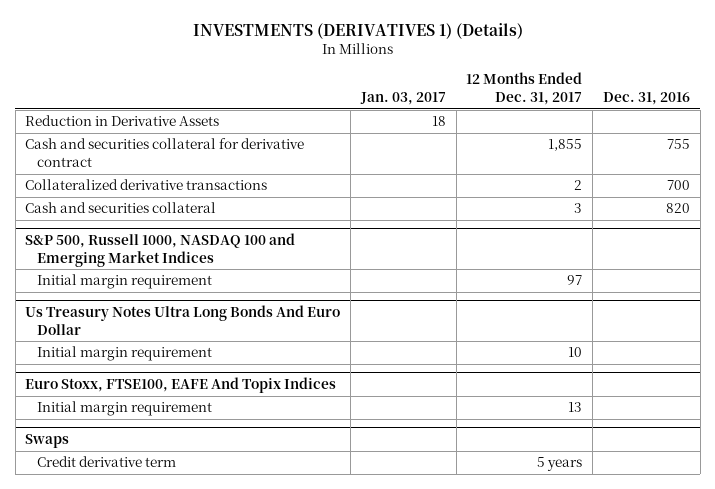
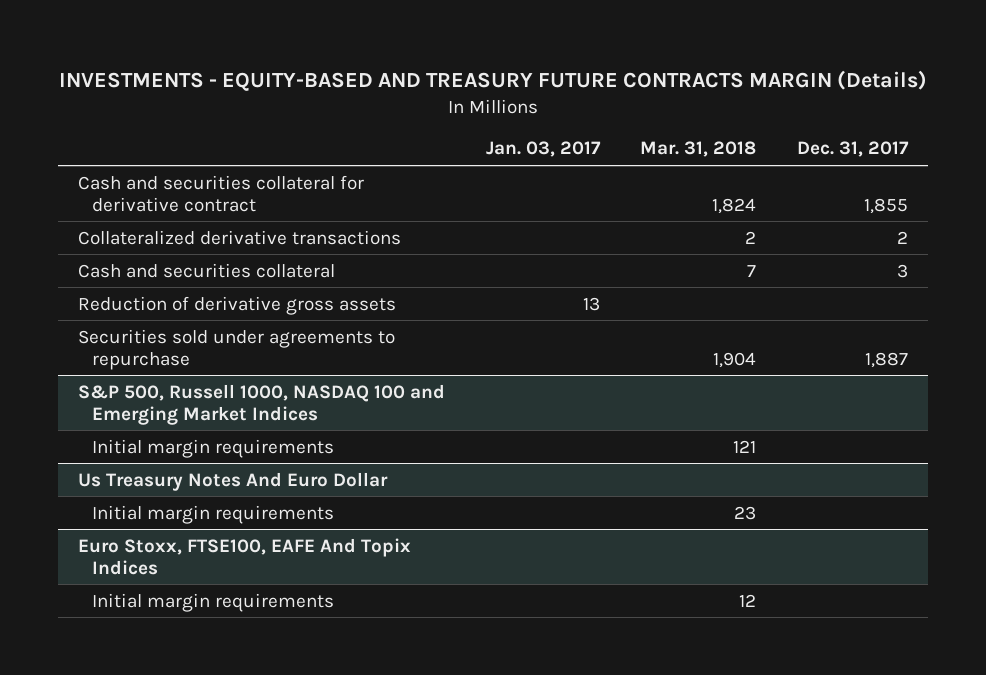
- INVESTMENTS (DERIVATIVES 1) (Details)
+ INVESTMENTS - EQUITY-BASED AND TREASURY FUTURE CONTRACTS MARGIN (Details)
- | Jan. 03, 2017 | 12 Months Ended Dec. 31, 2017 | Dec. 31, 2016
+ | Jan. 03, 2017 | Mar. 31, 2018 | Dec. 31, 2017
- Reduction in Derivative Assets | 18 | |
+ Reduction of derivative gross assets | 13 | |
+ Securities sold under agreements to repurchase | | 1,904 | 1,887
@ S&P 500, Russell 1000, NASDAQ 100 and Emerging Market Indices
- Initial margin requirement | | 97 |
- Us Treasury Notes Ultra Long Bonds And Euro Dollar
- Initial margin requirement | | 10 |
@ S&P 500, Russell 1000, NASDAQ 100 and Emerging Market Indices
+ Initial margin requirements | | 121 |
+ Us Treasury Notes And Euro Dollar
+ Initial margin requirements | | 23 |
@ Euro Stoxx, FTSE100, EAFE And Topix Indices
- Initial margin requirement | | 13 |
- Swaps
- Credit derivative term | | 5 years |
@ Euro Stoxx, FTSE100, EAFE And Topix Indices
+ Initial margin requirements | | 12 |

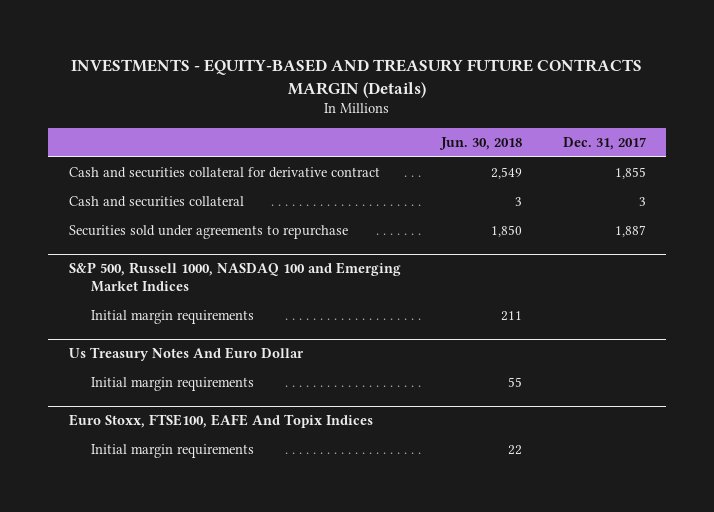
- | Jan. 03, 2017 | Mar. 31, 2018 | Dec. 31, 2017
+ | Jun. 30, 2018 | Dec. 31, 2017
- Collateralized derivative transactions | | 2 | 2
- Reduction of derivative gross assets | 13 | |

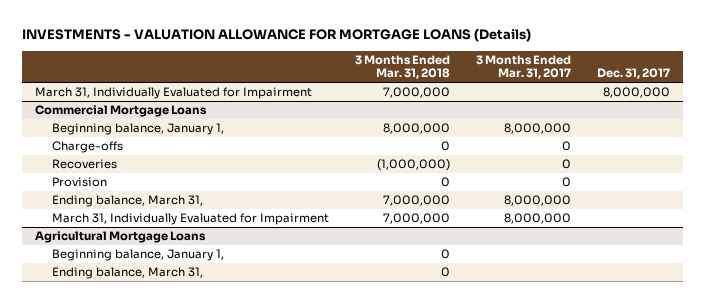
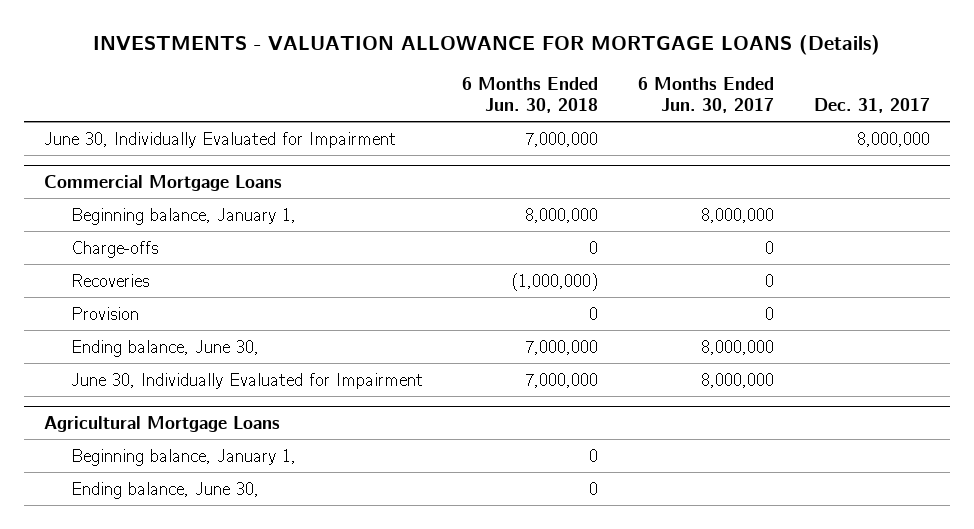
- | 3 Months Ended Mar. 31, 2018 | 3 Months Ended Mar. 31, 2017 | Dec. 31, 2017
+ | 6 Months Ended Jun. 30, 2018 | 6 Months Ended Jun. 30, 2017 | Dec. 31, 2017
- March 31, Individually Evaluated for Impairment | 7,000,000 | | 8,000,000
+ June 30, Individually Evaluated for Impairment | 7,000,000 | | 8,000,000
@ Commercial Mortgage Loans
- Ending balance, March 31, | 7,000,000 | 8,000,000 |
- March 31, Individually Evaluated for Impairment | 7,000,000 | 8,000,000 |
+ Ending balance, June 30, | 7,000,000 | 8,000,000 |
+ June 30, Individually Evaluated for Impairment | 7,000,000 | 8,000,000 |
@ Agricultural Mortgage Loans
- Ending balance, March 31, | 0 | |
+ Ending balance, June 30, | 0 | |

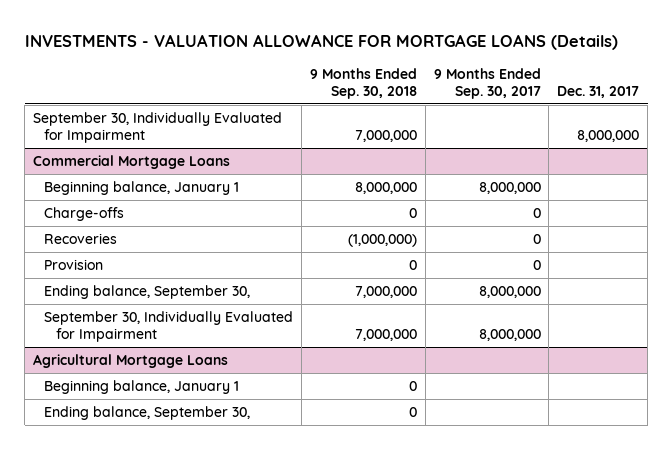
- | 6 Months Ended Jun. 30, 2018 | 6 Months Ended Jun. 30, 2017 | Dec. 31, 2017
+ | 9 Months Ended Sep. 30, 2018 | 9 Months Ended Sep. 30, 2017 | Dec. 31, 2017
- June 30, Individually Evaluated for Impairment | 7,000,000 | | 8,000,000
+ September 30, Individually Evaluated for Impairment | 7,000,000 | | 8,000,000
@ Commercial Mortgage Loans
- Beginning balance, January 1, | 8,000,000 | 8,000,000 |
+ Beginning balance, January 1 | 8,000,000 | 8,000,000 |
- Ending balance, June 30, | 7,000,000 | 8,000,000 |
- June 30, Individually Evaluated for Impairment | 7,000,000 | 8,000,000 |
+ Ending balance, September 30, | 7,000,000 | 8,000,000 |
+ September 30, Individually Evaluated for Impairment | 7,000,000 | 8,000,000 |
@ Agricultural Mortgage Loans
- Beginning balance, January 1, | 0 | |
- Ending balance, June 30, | 0 | |
+ Beginning balance, January 1 | 0 | |
+ Ending balance, September 30, | 0 | |

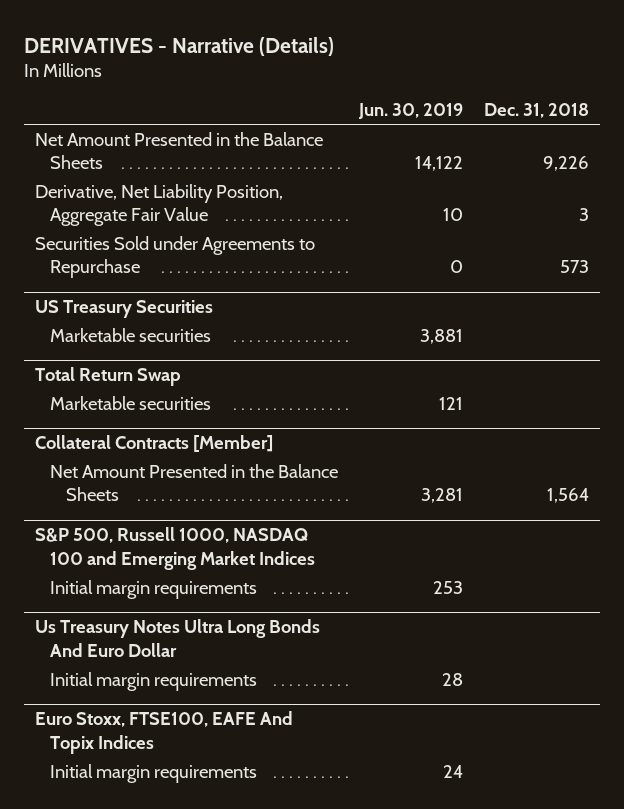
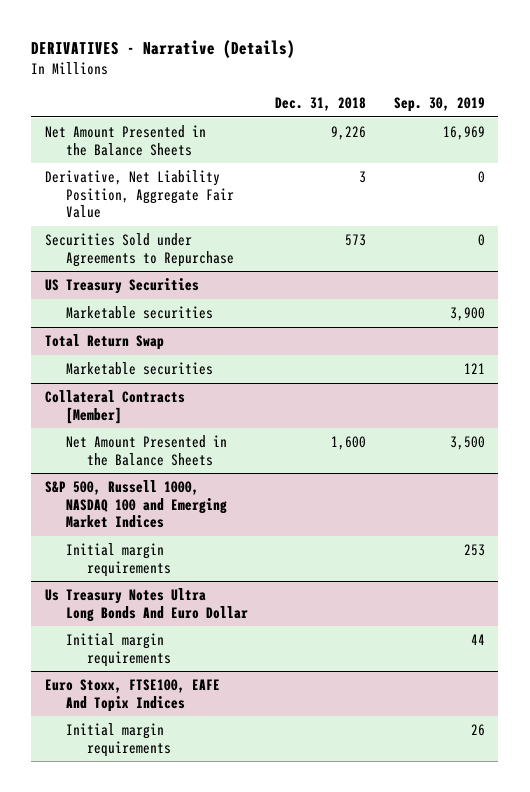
- | Jun. 30, 2019 | Dec. 31, 2018
+ | Dec. 31, 2018 | Sep. 30, 2019
@ Collateral Contracts [Member]
- Net Amount Presented in the Balance Sheets | 3,281 | 1,564
+ Net Amount Presented in the Balance Sheets | 1,600 | 3,500

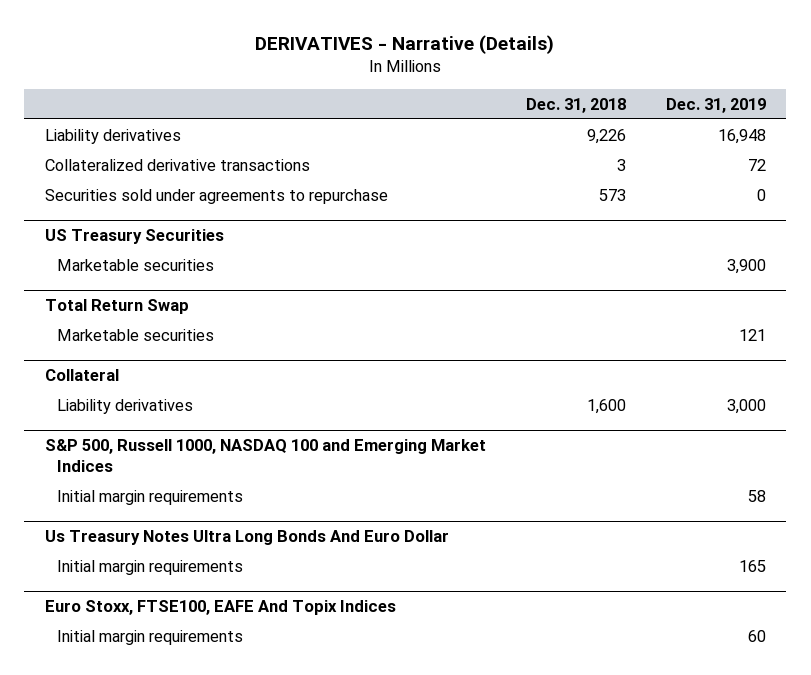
- | Dec. 31, 2018 | Sep. 30, 2019
+ | Dec. 31, 2018 | Dec. 31, 2019
- Net Amount Presented in the Balance Sheets | 9,226 | 16,969
- Derivative, Net Liability Position, Aggregate Fair Value | 3 | 0
- Securities Sold under Agreements to Repurchase | 573 | 0
+ Liability derivatives | 9,226 | 16,948
+ Collateralized derivative transactions | 3 | 72
+ Securities sold under agreements to repurchase | 573 | 0
- Collateral Contracts [Member]
- Net Amount Presented in the Balance Sheets | 1,600 | 3,500
+ Collateral
+ Liability derivatives | 1,600 | 3,000

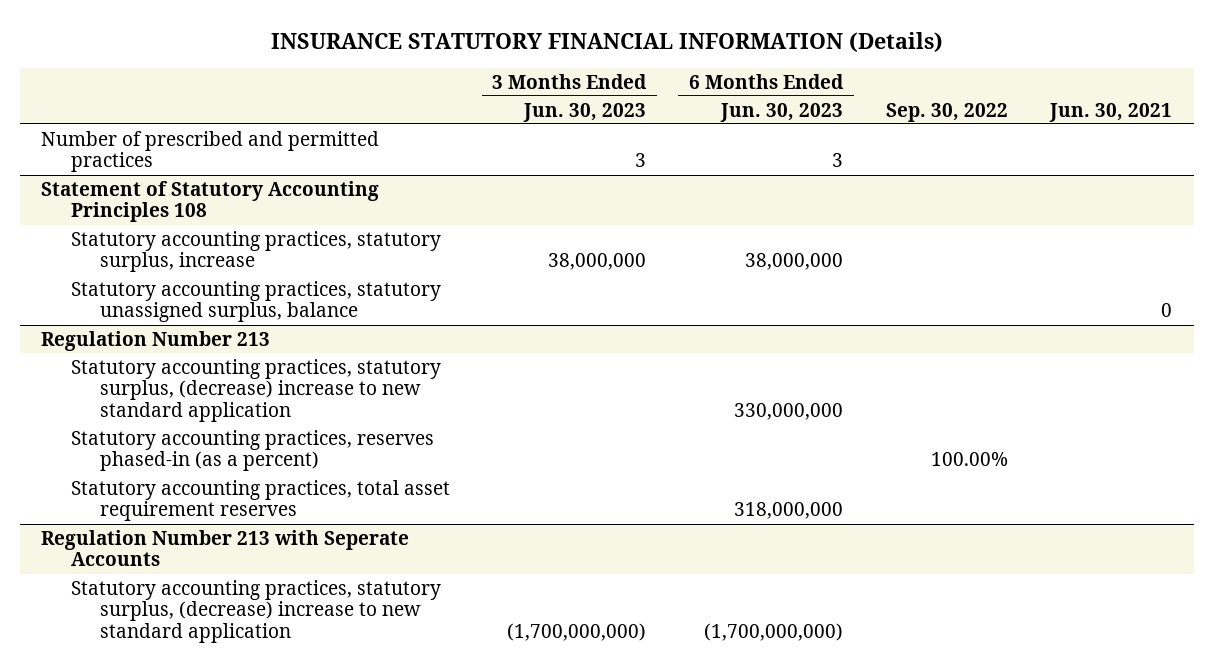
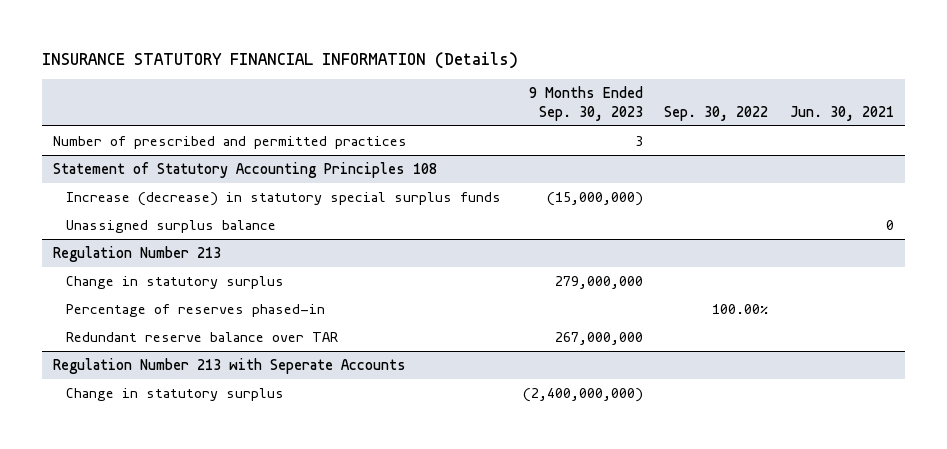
- | 3 Months Ended Jun. 30, 2023 | 6 Months Ended Jun. 30, 2023 | Sep. 30, 2022 | Jun. 30, 2021
+ | 9 Months Ended Sep. 30, 2023 | Sep. 30, 2022 | Jun. 30, 2021
@ Statement of Statutory Accounting Principles 108
- Statutory accounting practices, statutory surplus, increase | 38,000,000 | 38,000,000 | |
- Statutory accounting practices, statutory unassigned surplus, balance | | | | 0
+ Increase (decrease) in statutory special surplus funds | (15,000,000) | |
+ Unassigned surplus balance | | | 0
@ Regulation Number 213
- Statutory accounting practices, statutory surplus, (decrease) increase to new standard application | | 330,000,000 | |
- Statutory accounting practices, reserves phased-in (as a percent) | | | 100.00% |
- Statutory accounting practices, total asset requirement reserves | | 318,000,000 | |
+ Change in statutory surplus | 279,000,000 | |
+ Percentage of reserves phased-in | | 100.00% |
+ Redundant reserve balance over TAR | 267,000,000 | |
@ Regulation Number 213 with Seperate Accounts
- Statutory accounting practices, statutory surplus, (decrease) increase to new standard application | (1,700,000,000) | (1,700,000,000) | |
+ Change in statutory surplus | (2,400,000,000) | |

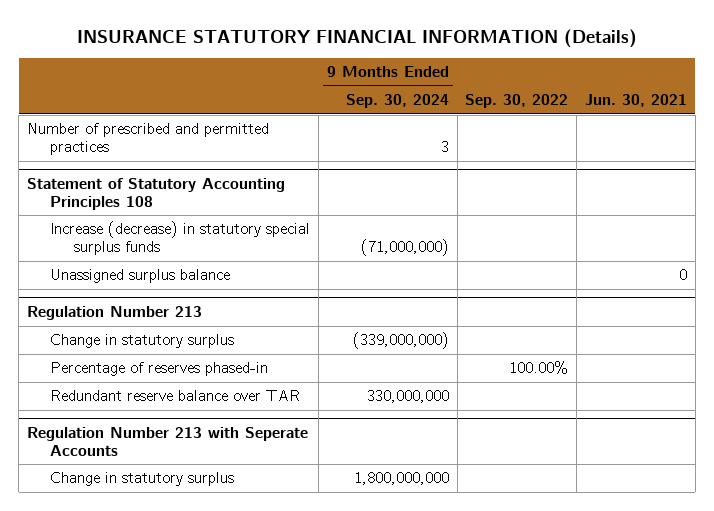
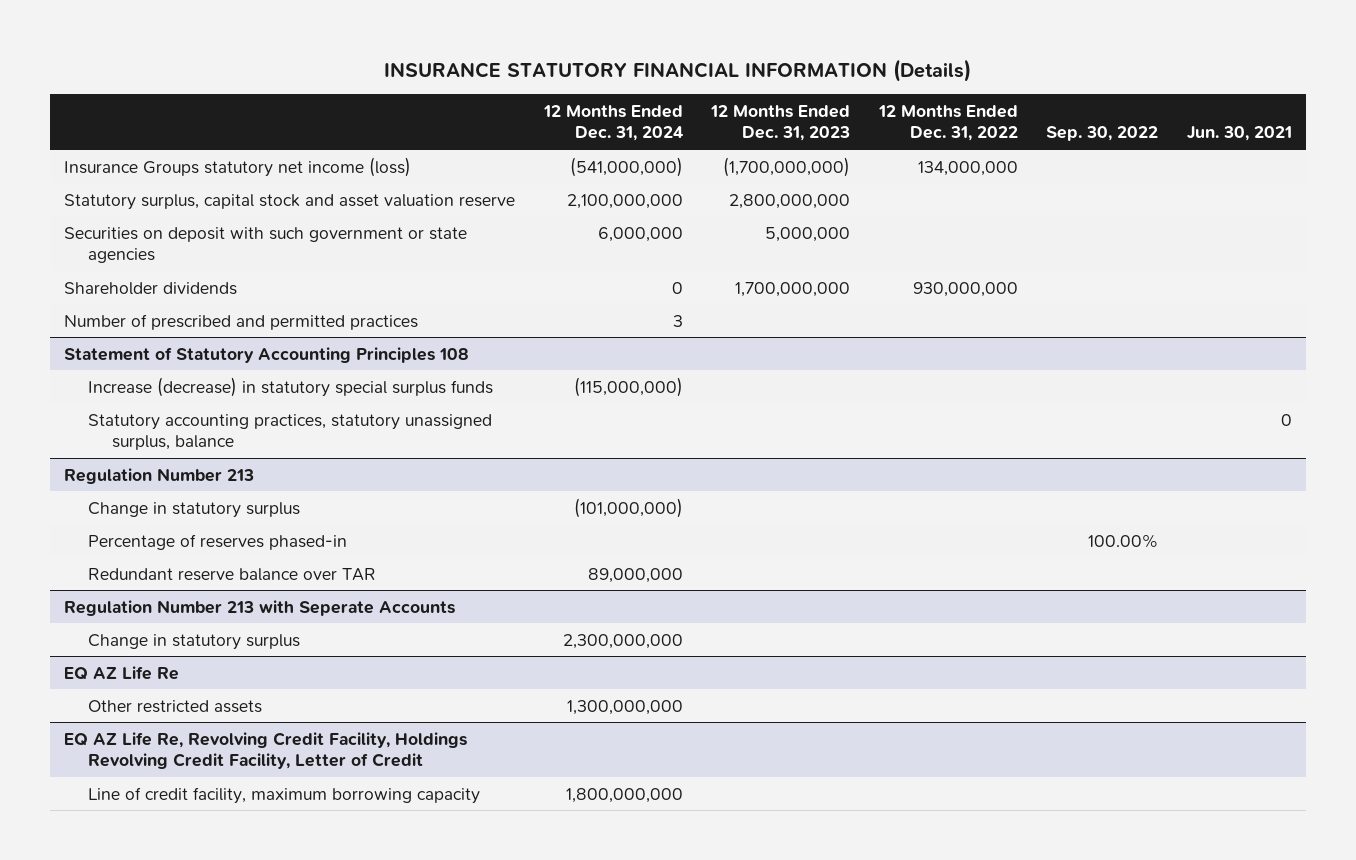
- | 9 Months Ended Sep. 30, 2024 | Sep. 30, 2022 | Jun. 30, 2021
+ | 12 Months Ended Dec. 31, 2024 | 12 Months Ended Dec. 31, 2023 | 12 Months Ended Dec. 31, 2022 | Sep. 30, 2022 | Jun. 30, 2021
+ Insurance Groups statutory net income (loss) | (541,000,000) | (1,700,000,000) | 134,000,000 | |
+ Statutory surplus, capital stock and asset valuation reserve | 2,100,000,000 | 2,800,000,000 | | |
+ Securities on deposit with such government or state agencies | 6,000,000 | 5,000,000 | | |
+ Shareholder dividends | 0 | 1,700,000,000 | 930,000,000 | |
@ Statement of Statutory Accounting Principles 108
- Unassigned surplus balance | | | 0
+ Statutory accounting practices, statutory unassigned surplus, balance | | | | | 0
+ EQ AZ Life Re
+ Other restricted assets | 1,300,000,000 | | | |
+ EQ AZ Life Re, Revolving Credit Facility, Holdings Revolving Credit Facility, Letter of Credit
+ Line of credit facility, maximum borrowing capacity | 1,800,000,000 | | | |

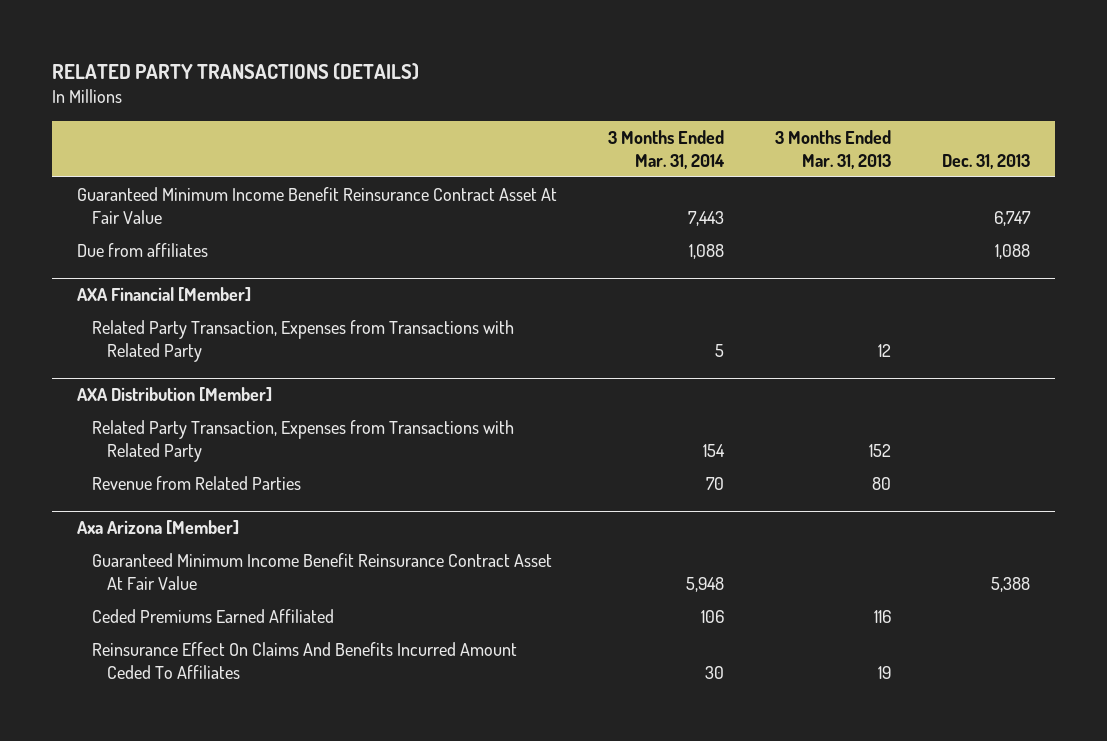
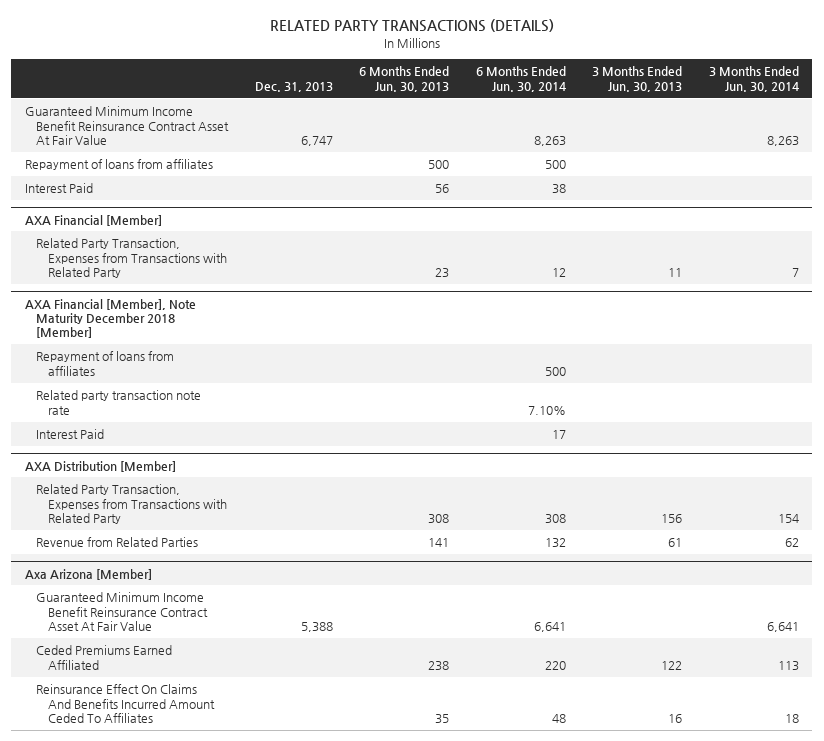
- | 3 Months Ended Mar. 31, 2014 | 3 Months Ended Mar. 31, 2013 | Dec. 31, 2013
+ | Dec. 31, 2013 | 6 Months Ended Jun. 30, 2013 | 6 Months Ended Jun. 30, 2014 | 3 Months Ended Jun. 30, 2013 | 3 Months Ended Jun. 30, 2014
- Due from affiliates | 1,088 | | 1,088
+ Repayment of loans from affiliates | | 500 | 500 | |
+ Interest Paid | | 56 | 38 | |
+ AXA Financial [Member], Note Maturity December 2018 [Member]
+ Repayment of loans from affiliates | | | 500 | |
+ Related party transaction note rate | | | 7.10% | |
+ Interest Paid | | | 17 | |

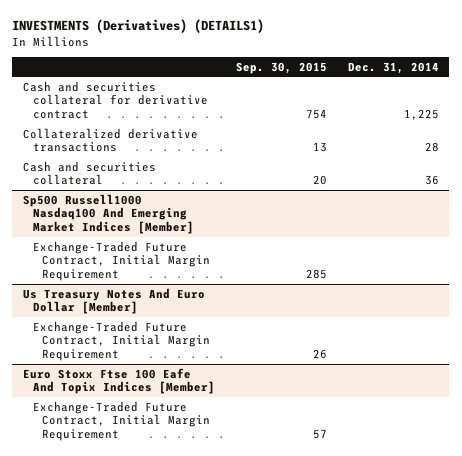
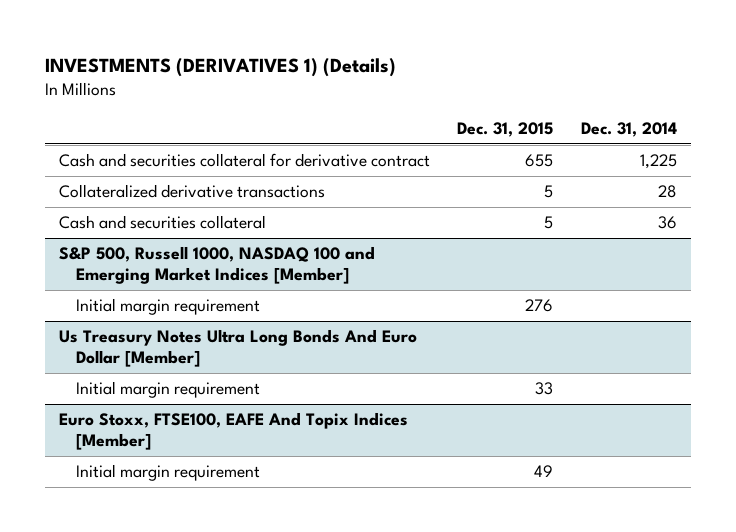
- INVESTMENTS (Derivatives) (DETAILS1)
+ INVESTMENTS (DERIVATIVES 1) (Details)
- | Sep. 30, 2015 | Dec. 31, 2014
+ | Dec. 31, 2015 | Dec. 31, 2014
- Sp500 Russell1000 Nasdaq100 And Emerging Market Indices [Member]
- Exchange-Traded Future Contract, Initial Margin Requirement | 285 |
- Us Treasury Notes And Euro Dollar [Member]
- Exchange-Traded Future Contract, Initial Margin Requirement | 26 |
- Euro Stoxx Ftse 100 Eafe And Topix Indices [Member]
- Exchange-Traded Future Contract, Initial Margin Requirement | 57 |
+ S&P 500, Russell 1000, NASDAQ 100 and Emerging Market Indices [Member]
+ Initial margin requirement | 276 |
+ Us Treasury Notes Ultra Long Bonds And Euro Dollar [Member]
+ Initial margin requirement | 33 |
+ Euro Stoxx, FTSE100, EAFE And Topix Indices [Member]
+ Initial margin requirement | 49 |

